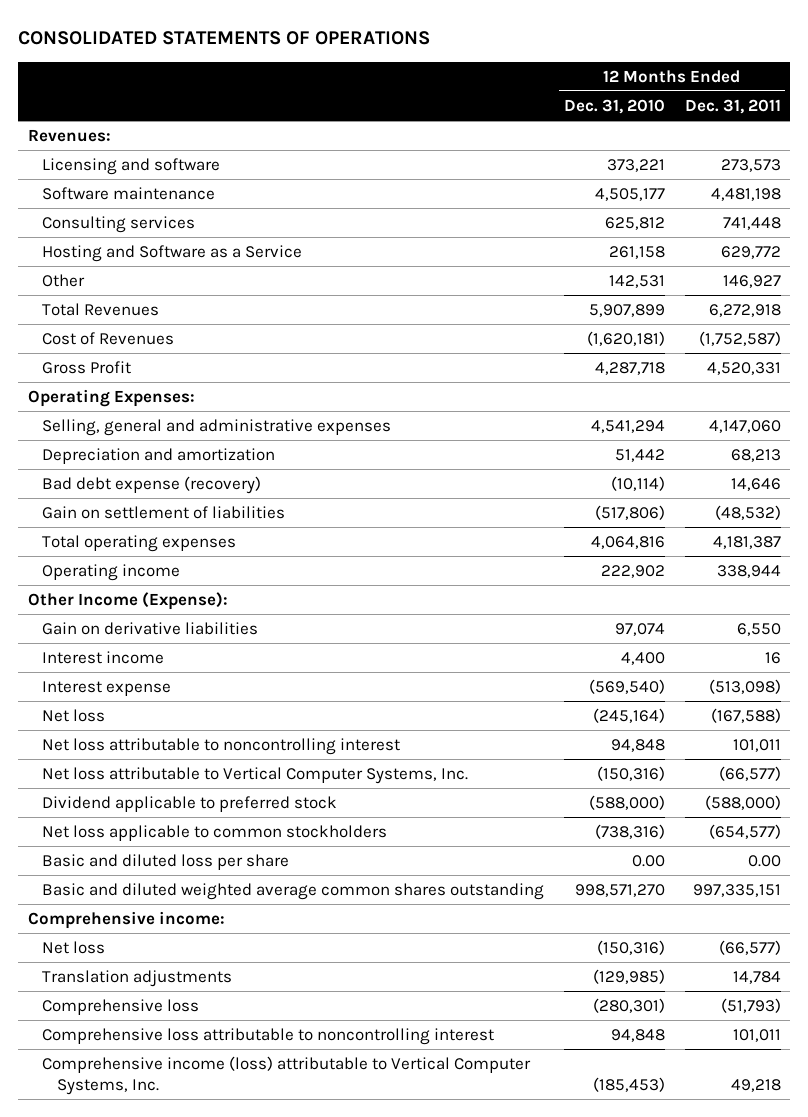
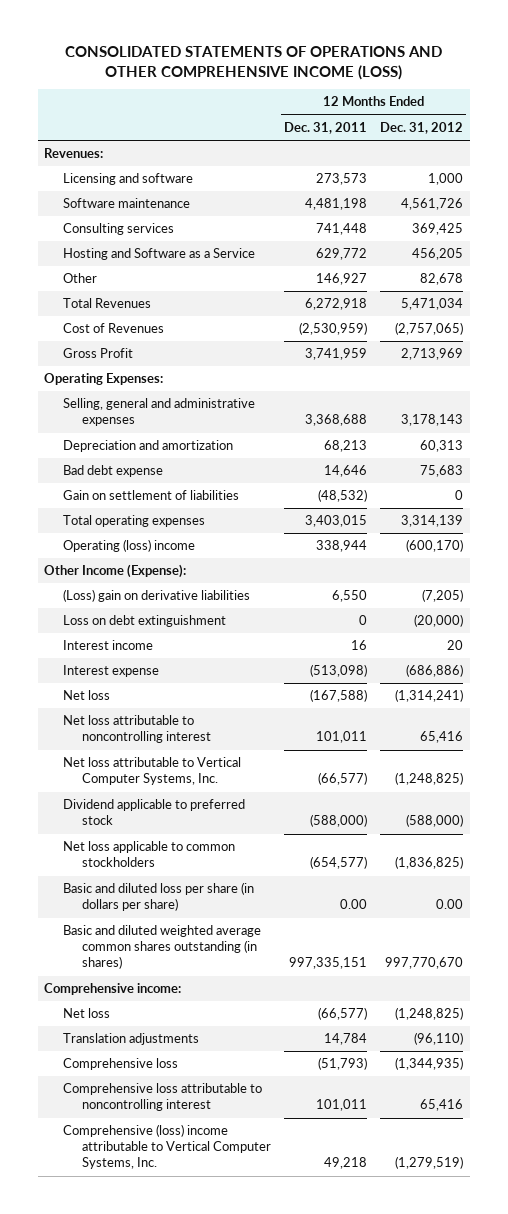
- CONSOLIDATED STATEMENTS OF OPERATIONS
+ CONSOLIDATED STATEMENTS OF OPERATIONS AND OTHER COMPREHENSIVE INCOME (LOSS)
- | 12 Months Ended Dec. 31, 2010 | 12 Months Ended Dec. 31, 2011
+ | 12 Months Ended Dec. 31, 2011 | 12 Months Ended Dec. 31, 2012
- Cost of Revenues | (1,620,181) | (1,752,587)
- Gross Profit | 4,287,718 | 4,520,331
+ Cost of Revenues | (2,530,959) | (2,757,065)
+ Gross Profit | 3,741,959 | 2,713,969
- Selling, general and administrative expenses | 4,541,294 | 4,147,060
+ Selling, general and administrative expenses | 3,368,688 | 3,178,143
- Bad debt expense (recovery) | (10,114) | 14,646
+ Bad debt expense | 14,646 | 75,683
- Total operating expenses | 4,064,816 | 4,181,387
- Operating income | 222,902 | 338,944
+ Total operating expenses | 3,403,015 | 3,314,139
+ Operating (loss) income | 338,944 | (600,170)
- Gain on derivative liabilities | 97,074 | 6,550
+ (Loss) gain on derivative liabilities | 6,550 | (7,205)
+ Loss on debt extinguishment | 0 | (20,000)
- Basic and diluted loss per share | 0.00 | 0.00
- Basic and diluted weighted average common shares outstanding | 998,571,270 | 997,335,151
+ Basic and diluted loss per share (in dollars per share) | 0.00 | 0.00
+ Basic and diluted weighted average common shares outstanding (in shares) | 997,335,151 | 997,770,670
- Comprehensive income (loss) attributable to Vertical Computer Systems, Inc. | (185,453) | 49,218
+ Comprehensive (loss) income attributable to Vertical Computer Systems, Inc. | 49,218 | (1,279,519)

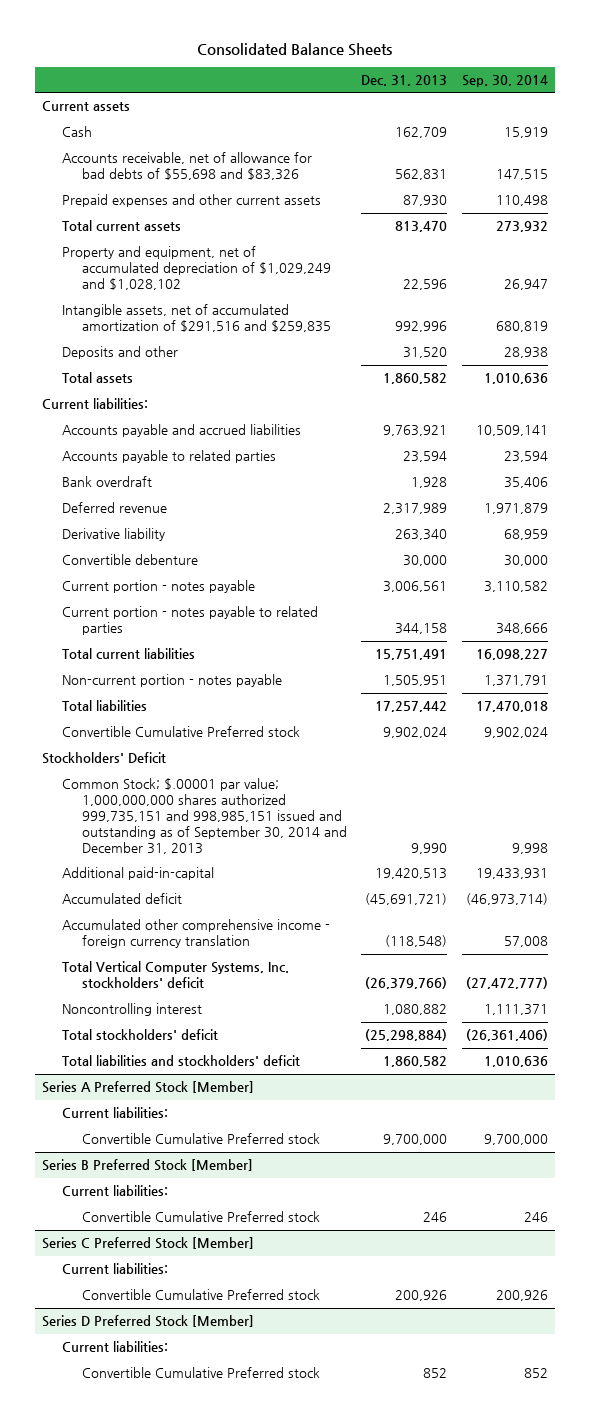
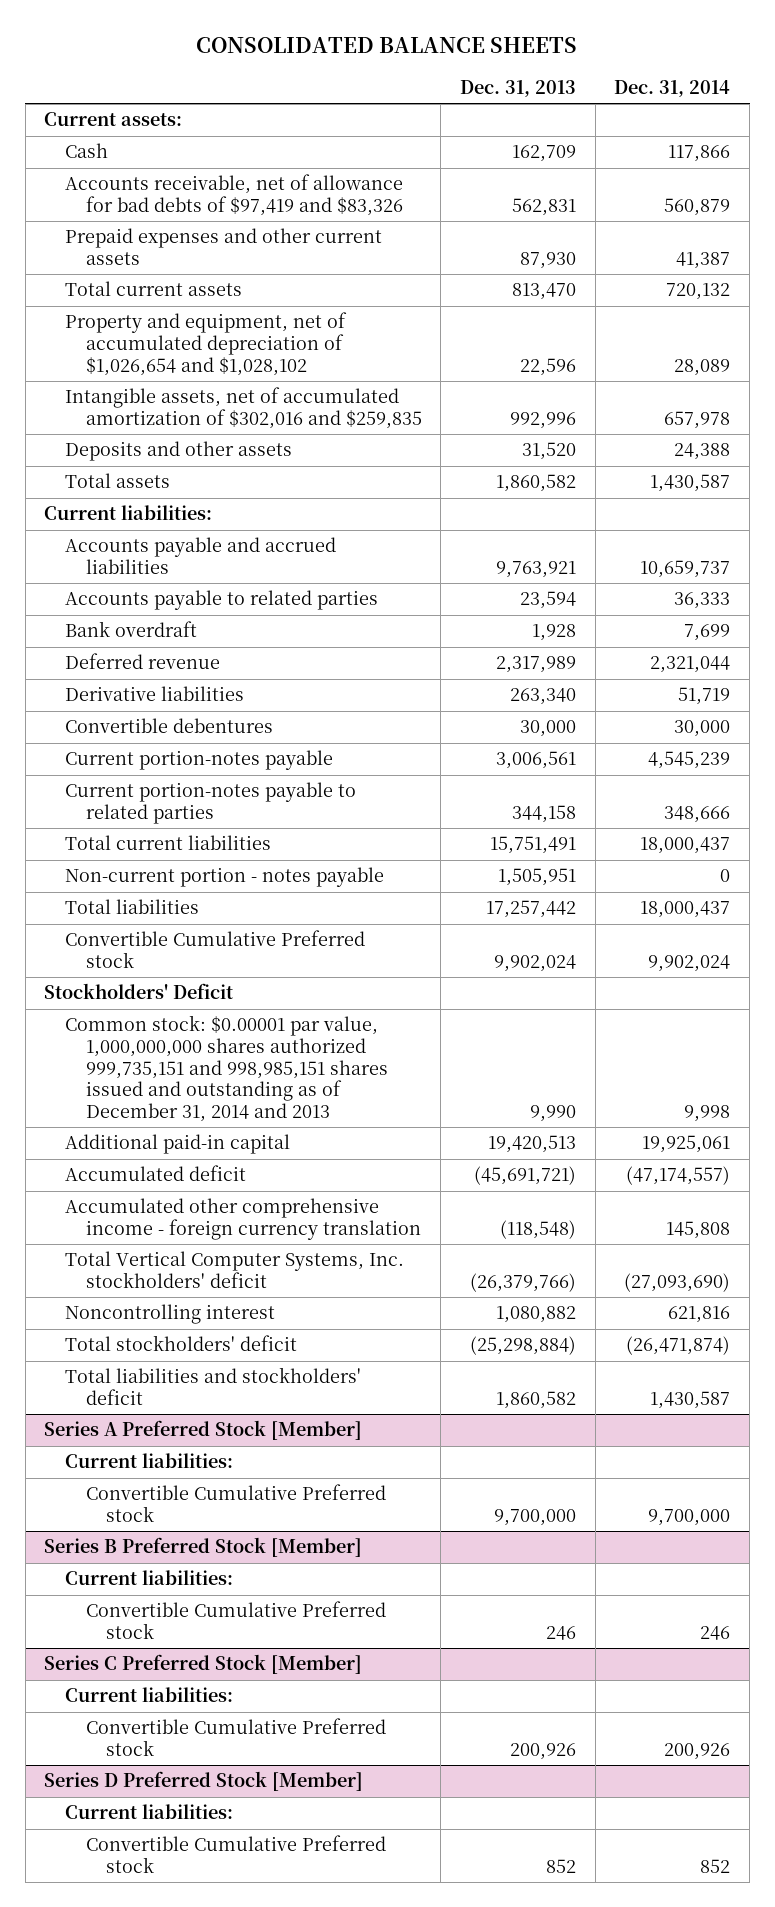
- Consolidated Balance Sheets
+ CONSOLIDATED BALANCE SHEETS
- | Dec. 31, 2013 | Sep. 30, 2014
+ | Dec. 31, 2013 | Dec. 31, 2014
- Current assets
+ Current assets:
- Accounts receivable, net of allowance for bad debts of $55,698 and $83,326 | 562,831 | 147,515
+ Accounts receivable, net of allowance for bad debts of $97,419 and $83,326 | 562,831 | 560,879
- Property and equipment, net of accumulated depreciation of $1,029,249 and $1,028,102 | 22,596 | 26,947
- Intangible assets, net of accumulated amortization of $291,516 and $259,835 | 992,996 | 680,819
- Deposits and other | 31,520 | 28,938
+ Property and equipment, net of accumulated depreciation of $1,026,654 and $1,028,102 | 22,596 | 28,089
+ Intangible assets, net of accumulated amortization of $302,016 and $259,835 | 992,996 | 657,978
+ Deposits and other assets | 31,520 | 24,388
- Derivative liability | 263,340 | 68,959
- Convertible debenture | 30,000 | 30,000
- Current portion - notes payable | 3,006,561 | 3,110,582
- Current portion - notes payable to related parties | 344,158 | 348,666
+ Derivative liabilities | 263,340 | 51,719
+ Convertible debentures | 30,000 | 30,000
+ Current portion-notes payable | 3,006,561 | 4,545,239
+ Current portion-notes payable to related parties | 344,158 | 348,666
- Common Stock; $.00001 par value; 1,000,000,000 shares authorized 999,735,151 and 998,985,151 issued and outstanding as of September 30, 2014 and December 31, 2013 | 9,990 | 9,998
- Additional paid-in-capital | 19,420,513 | 19,433,931
+ Common stock: $0.00001 par value, 1,000,000,000 shares authorized 999,735,151 and 998,985,151 shares issued and outstanding as of December 31, 2014 and 2013 | 9,990 | 9,998
+ Additional paid-in capital | 19,420,513 | 19,925,061

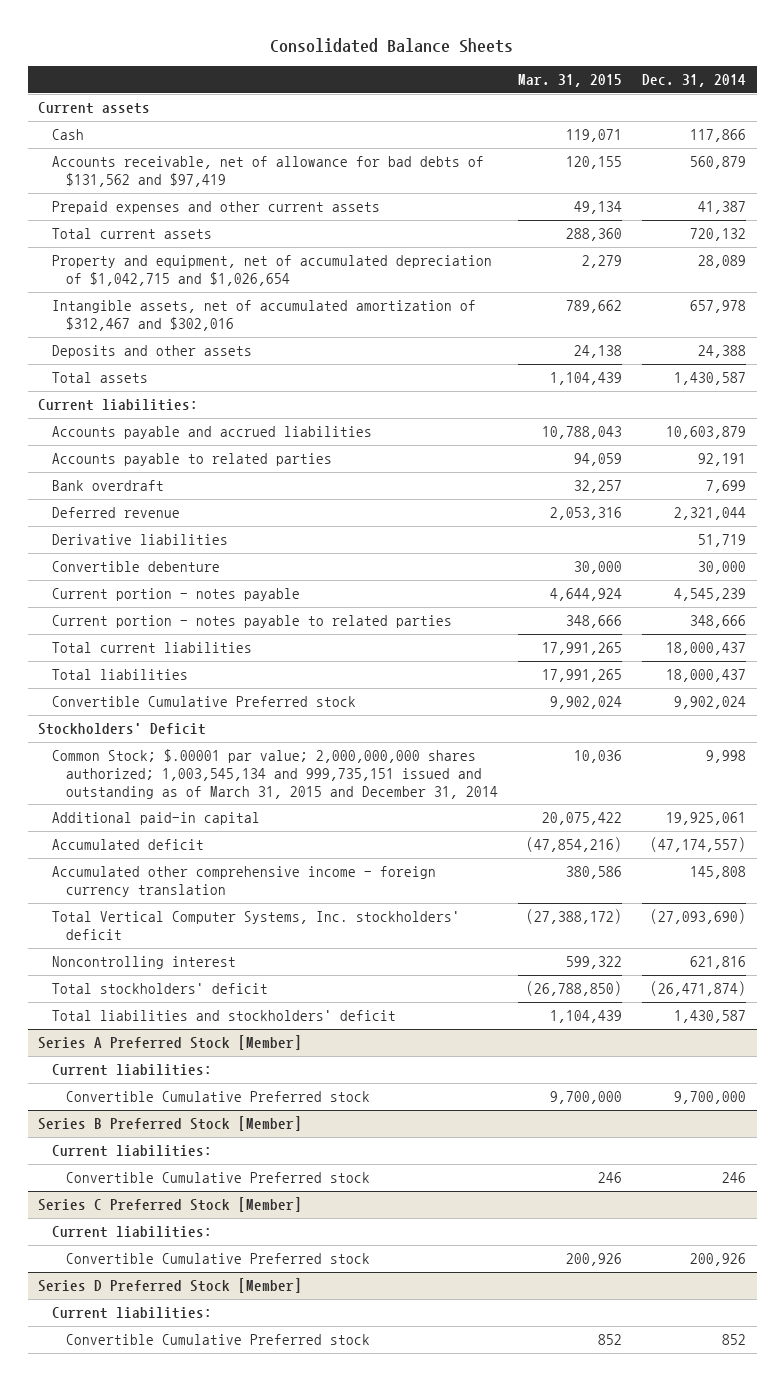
- CONSOLIDATED BALANCE SHEETS
+ Consolidated Balance Sheets
- | Dec. 31, 2013 | Dec. 31, 2014
+ | Mar. 31, 2015 | Dec. 31, 2014
- Current assets:
+ Current assets
- Accounts receivable, net of allowance for bad debts of $97,419 and $83,326 | 562,831 | 560,879
+ Accounts receivable, net of allowance for bad debts of $131,562 and $97,419 | 120,155 | 560,879
- Property and equipment, net of accumulated depreciation of $1,026,654 and $1,028,102 | 22,596 | 28,089
- Intangible assets, net of accumulated amortization of $302,016 and $259,835 | 992,996 | 657,978
+ Property and equipment, net of accumulated depreciation of $1,042,715 and $1,026,654 | 2,279 | 28,089
+ Intangible assets, net of accumulated amortization of $312,467 and $302,016 | 789,662 | 657,978
- Accounts payable and accrued liabilities | 9,763,921 | 10,659,737
- Accounts payable to related parties | 23,594 | 36,333
+ Accounts payable and accrued liabilities | 10,788,043 | 10,603,879
+ Accounts payable to related parties | 94,059 | 92,191
- Convertible debentures | 30,000 | 30,000
- Current portion-notes payable | 3,006,561 | 4,545,239
- Current portion-notes payable to related parties | 344,158 | 348,666
+ Convertible debenture | 30,000 | 30,000
+ Current portion - notes payable | 4,644,924 | 4,545,239
+ Current portion - notes payable to related parties | 348,666 | 348,666
- Non-current portion - notes payable | 1,505,951 | 0
- Common stock: $0.00001 par value, 1,000,000,000 shares authorized 999,735,151 and 998,985,151 shares issued and outstanding as of December 31, 2014 and 2013 | 9,990 | 9,998
+ Common Stock; $.00001 par value; 2,000,000,000 shares authorized; 1,003,545,134 and 999,735,151 issued and outstanding as of March 31, 2015 and December 31, 2014 | 10,036 | 9,998

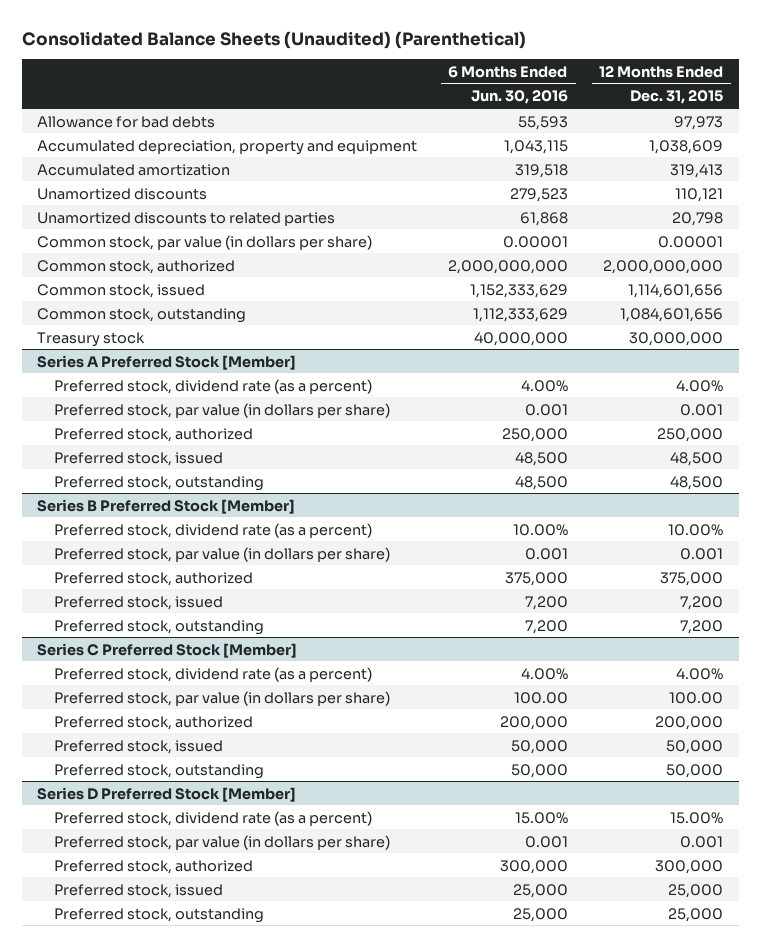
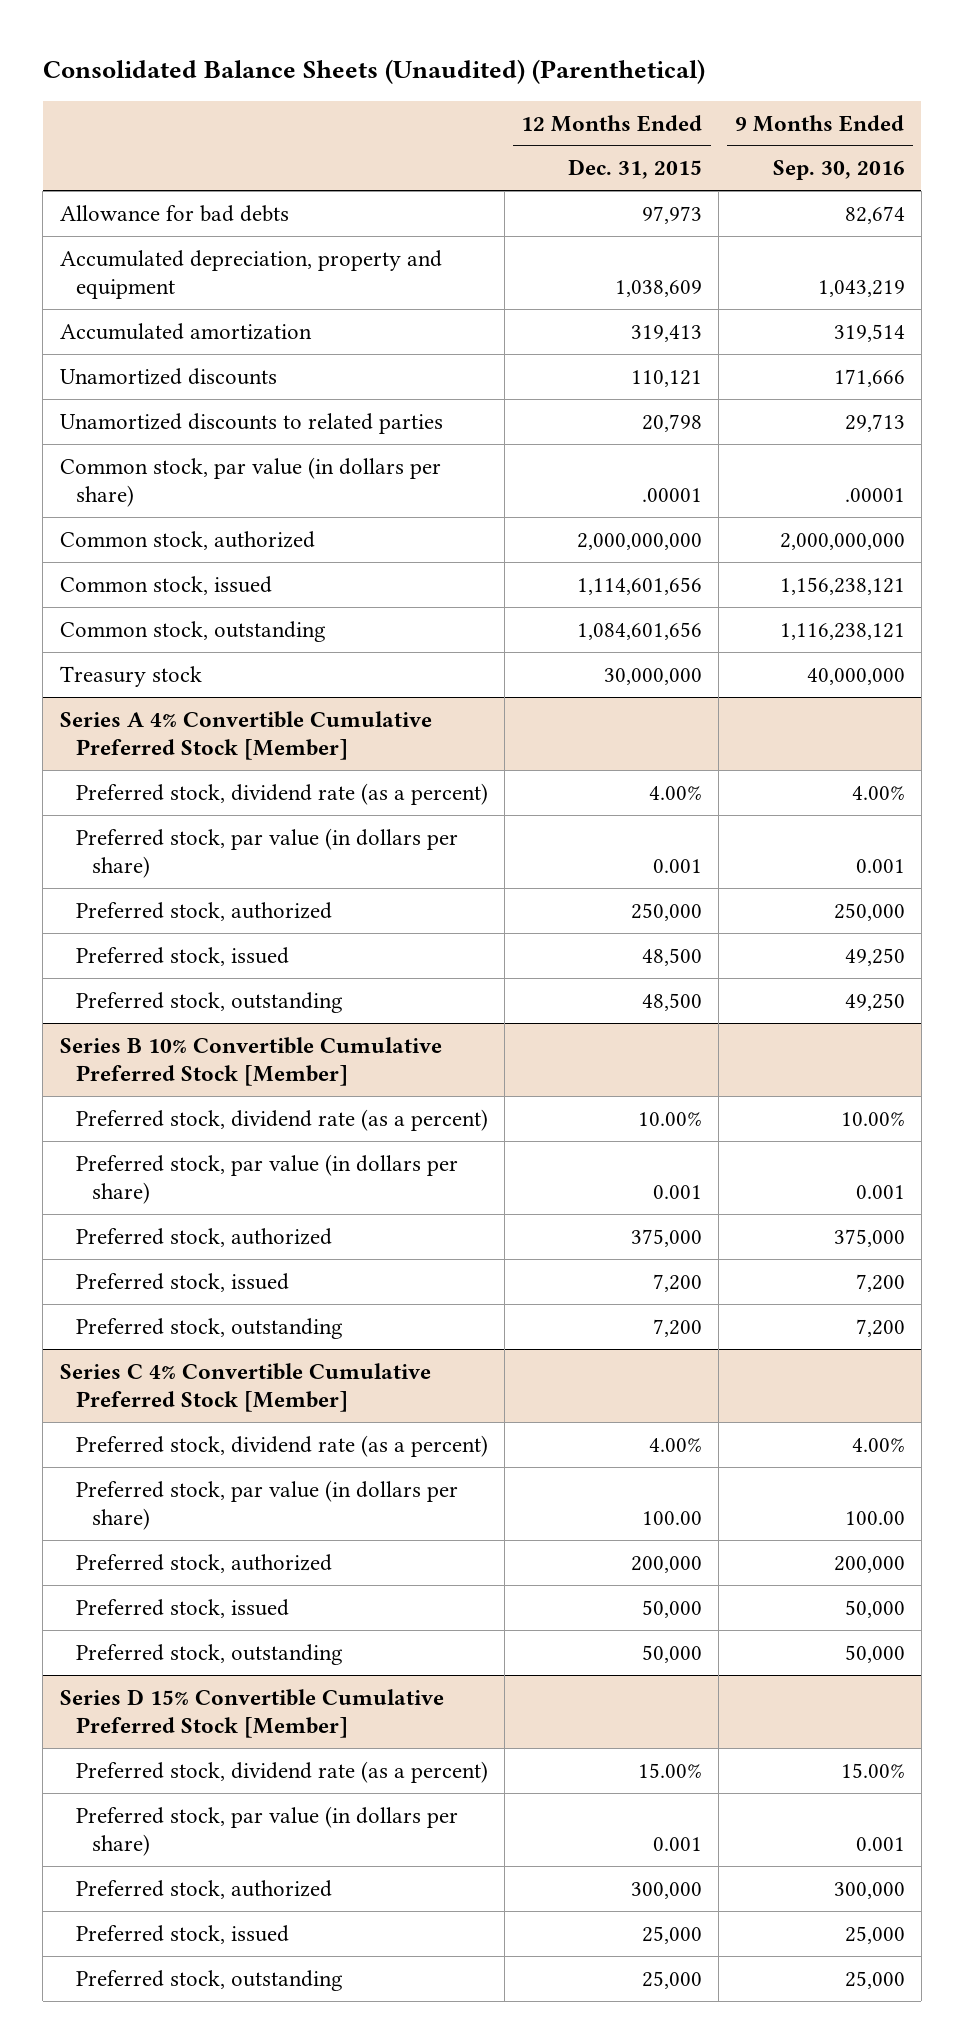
- | 6 Months Ended Jun. 30, 2016 | 12 Months Ended Dec. 31, 2015
+ | 12 Months Ended Dec. 31, 2015 | 9 Months Ended Sep. 30, 2016
- Common stock, par value (in dollars per share) | 0.00001 | 0.00001
+ Common stock, par value (in dollars per share) | .00001 | .00001
- Series A Preferred Stock [Member]
+ Series A 4% Convertible Cumulative Preferred Stock [Member]
- Series B Preferred Stock [Member]
+ Series B 10% Convertible Cumulative Preferred Stock [Member]
- Series C Preferred Stock [Member]
+ Series C 4% Convertible Cumulative Preferred Stock [Member]
- Series D Preferred Stock [Member]
+ Series D 15% Convertible Cumulative Preferred Stock [Member]

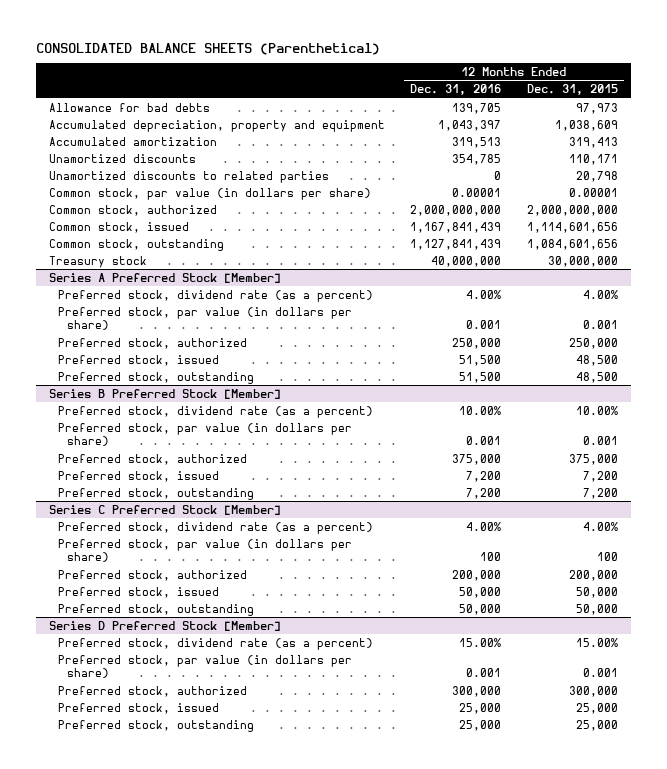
- Consolidated Balance Sheets (Unaudited) (Parenthetical)
+ CONSOLIDATED BALANCE SHEETS (Parenthetical)
- | 12 Months Ended Dec. 31, 2015 | 9 Months Ended Sep. 30, 2016
+ | 12 Months Ended Dec. 31, 2016 | 12 Months Ended Dec. 31, 2015
- Unamortized discounts | 110,121 | 171,666
+ Unamortized discounts | 354,785 | 110,171
- Common stock, par value (in dollars per share) | .00001 | .00001
+ Common stock, par value (in dollars per share) | 0.00001 | 0.00001
- Series A 4% Convertible Cumulative Preferred Stock [Member]
+ Series A Preferred Stock [Member]
- Series B 10% Convertible Cumulative Preferred Stock [Member]
+ Series B Preferred Stock [Member]
- Series C 4% Convertible Cumulative Preferred Stock [Member]
+ Series C Preferred Stock [Member]
- Preferred stock, par value (in dollars per share) | 100.00 | 100.00
+ Preferred stock, par value (in dollars per share) | 100 | 100
- Series D 15% Convertible Cumulative Preferred Stock [Member]
+ Series D Preferred Stock [Member]

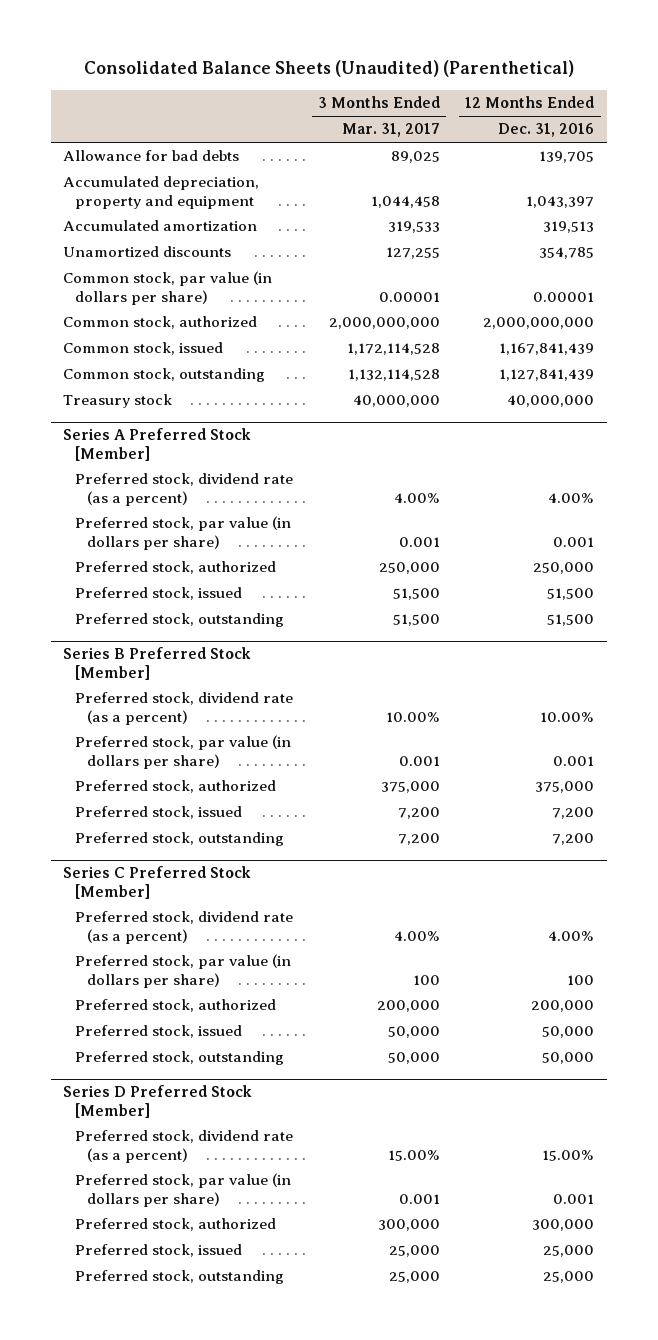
- CONSOLIDATED BALANCE SHEETS (Parenthetical)
+ Consolidated Balance Sheets (Unaudited) (Parenthetical)
- | 12 Months Ended Dec. 31, 2016 | 12 Months Ended Dec. 31, 2015
+ | 3 Months Ended Mar. 31, 2017 | 12 Months Ended Dec. 31, 2016
- Unamortized discounts to related parties | 0 | 20,798

